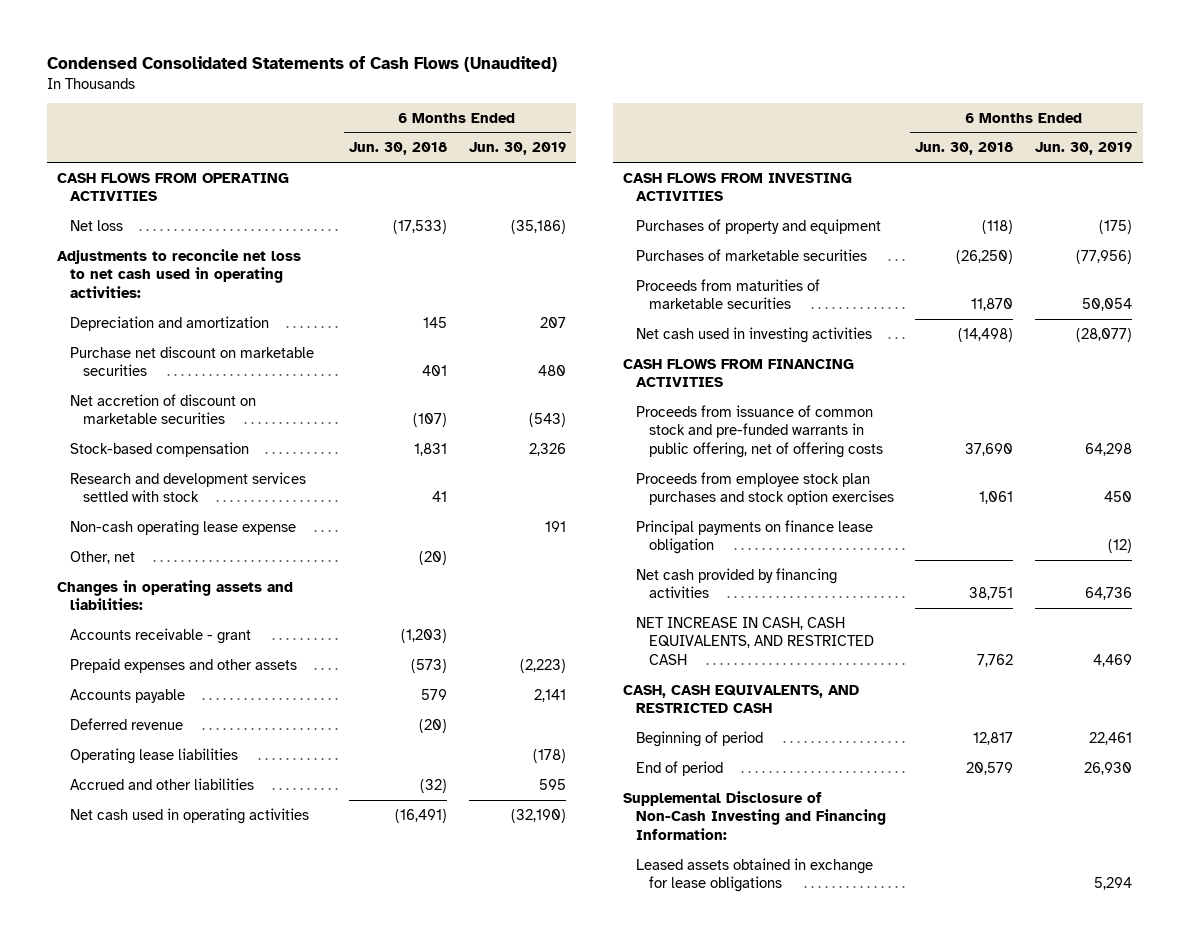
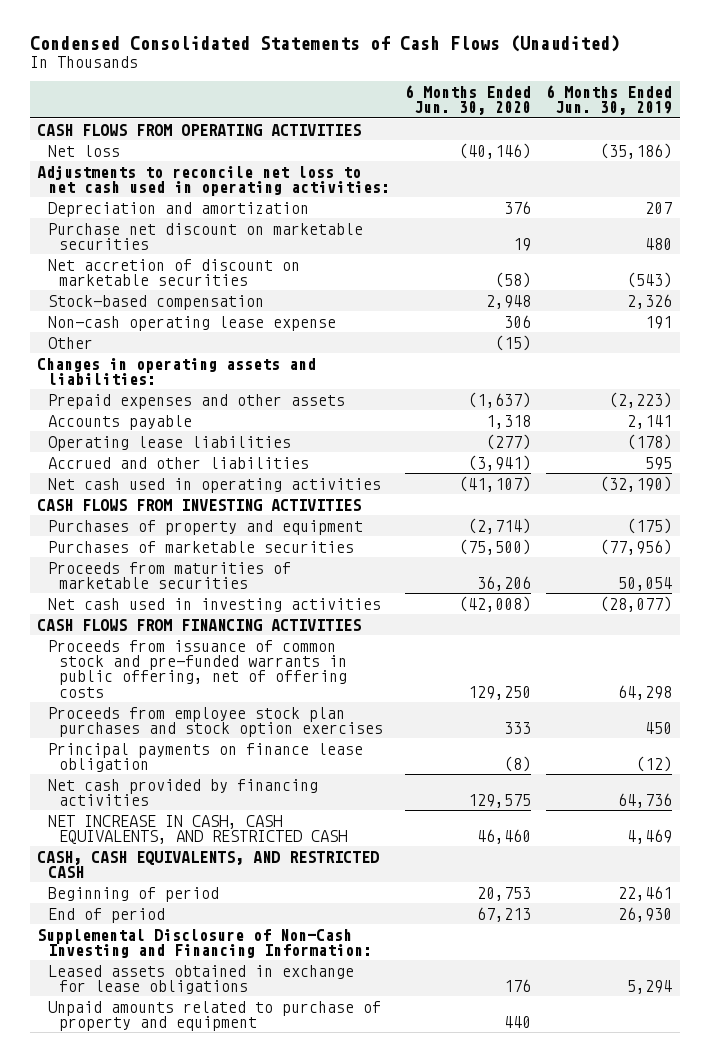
- | 6 Months Ended Jun. 30, 2018 | 6 Months Ended Jun. 30, 2019
+ | 6 Months Ended Jun. 30, 2020 | 6 Months Ended Jun. 30, 2019
- Research and development services settled with stock | 41 |
- Other, net | (20) |
+ Other | (15) |
- Accounts receivable - grant | (1,203) |
- Deferred revenue | (20) |
+ Unpaid amounts related to purchase of property and equipment | 440 |

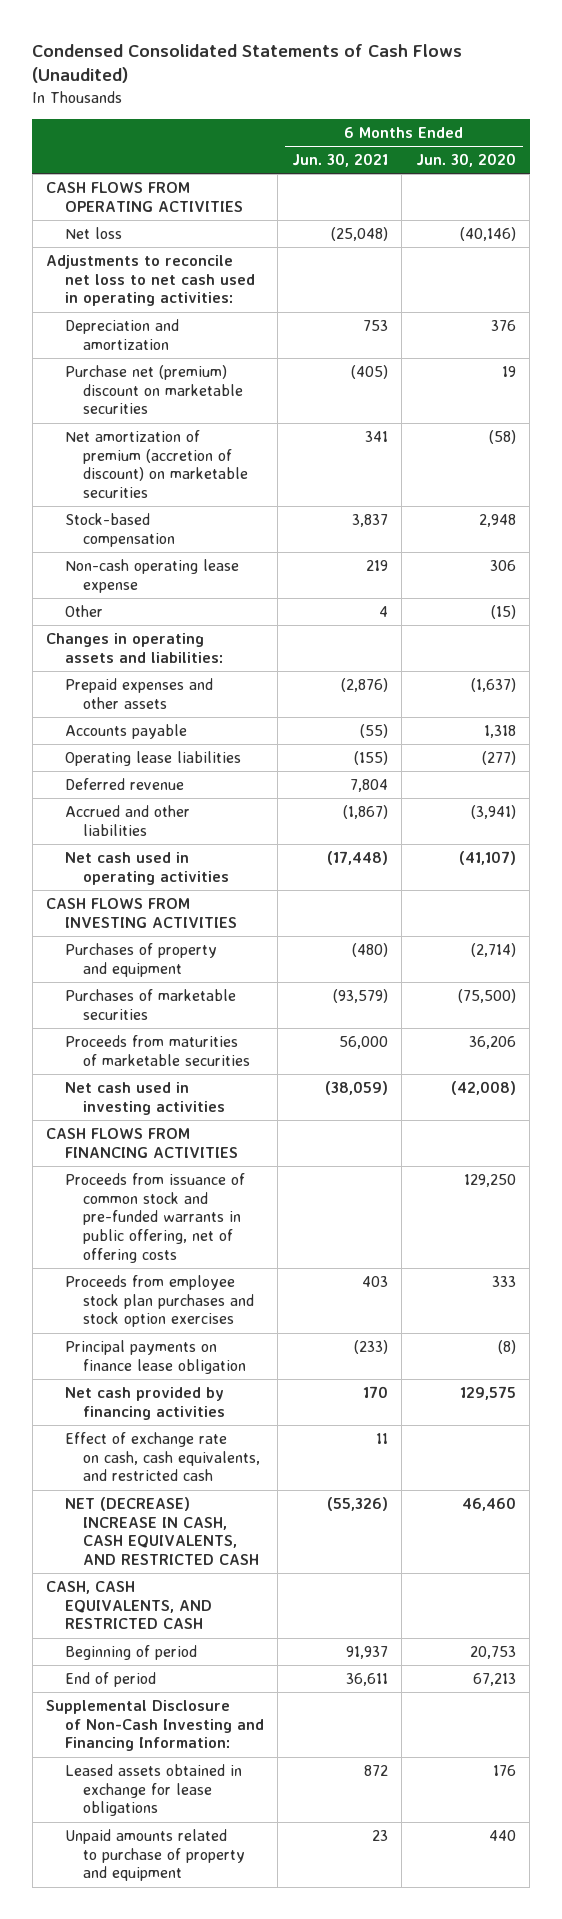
- | 6 Months Ended Jun. 30, 2020 | 6 Months Ended Jun. 30, 2019
+ | 6 Months Ended Jun. 30, 2021 | 6 Months Ended Jun. 30, 2020
- Purchase net discount on marketable securities | 19 | 480
- Net accretion of discount on marketable securities | (58) | (543)
+ Purchase net (premium) discount on marketable securities | (405) | 19
+ Net amortization of premium (accretion of discount) on marketable securities | 341 | (58)
+ Deferred revenue | 7,804 |
- NET INCREASE IN CASH, CASH EQUIVALENTS, AND RESTRICTED CASH | 46,460 | 4,469
+ Effect of exchange rate on cash, cash equivalents, and restricted cash | 11 |
+ NET (DECREASE) INCREASE IN CASH, CASH EQUIVALENTS, AND RESTRICTED CASH | (55,326) | 46,460

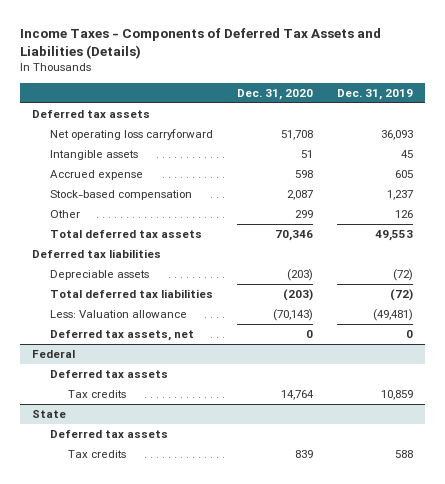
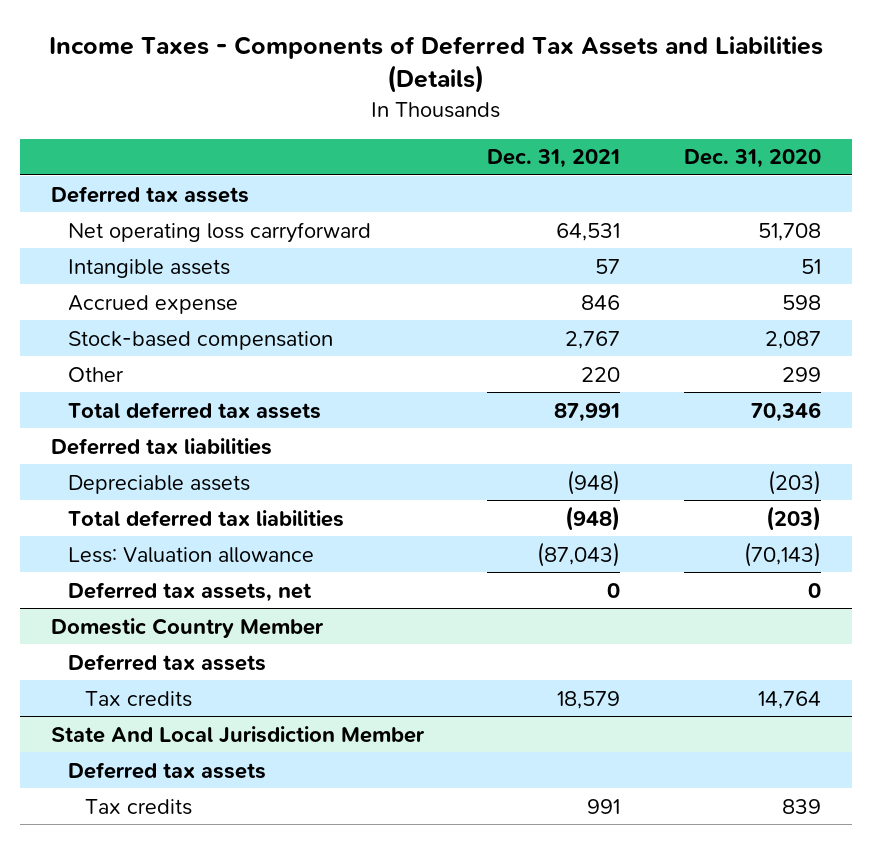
- | Dec. 31, 2020 | Dec. 31, 2019
+ | Dec. 31, 2021 | Dec. 31, 2020
- Federal
+ Domestic Country Member
- State
+ State And Local Jurisdiction Member

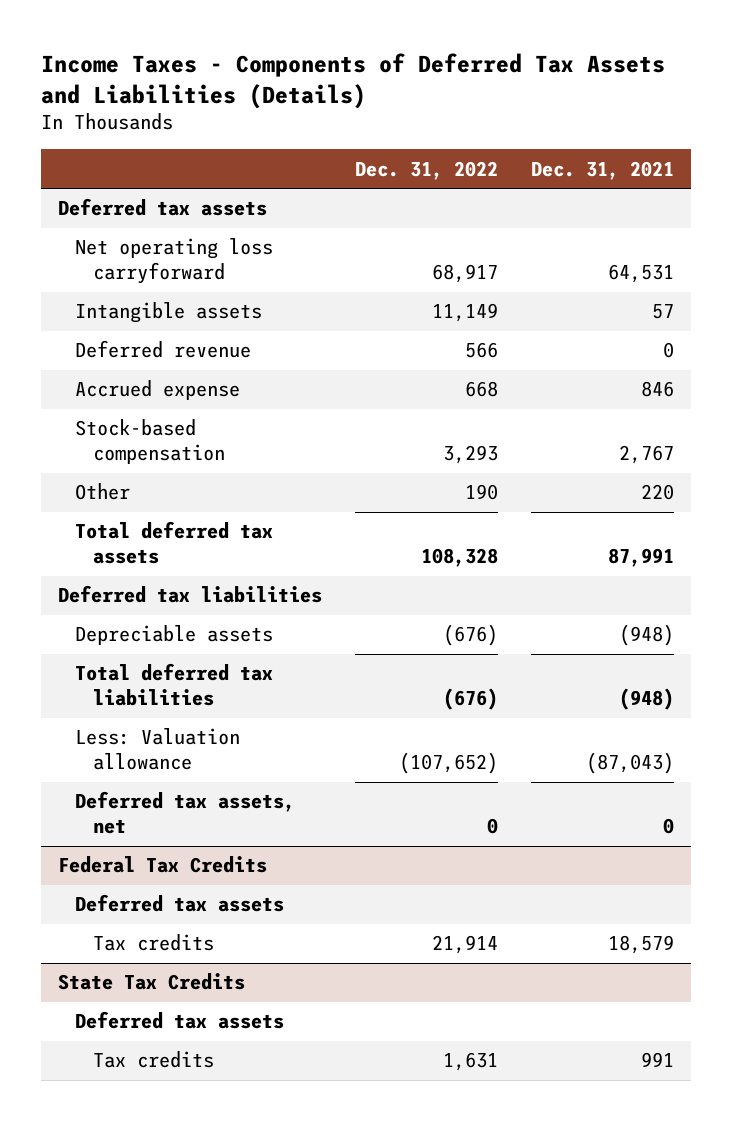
- | Dec. 31, 2021 | Dec. 31, 2020
+ | Dec. 31, 2022 | Dec. 31, 2021
+ Deferred revenue | 566 | 0
- Domestic Country Member
+ Federal Tax Credits
- State And Local Jurisdiction Member
+ State Tax Credits

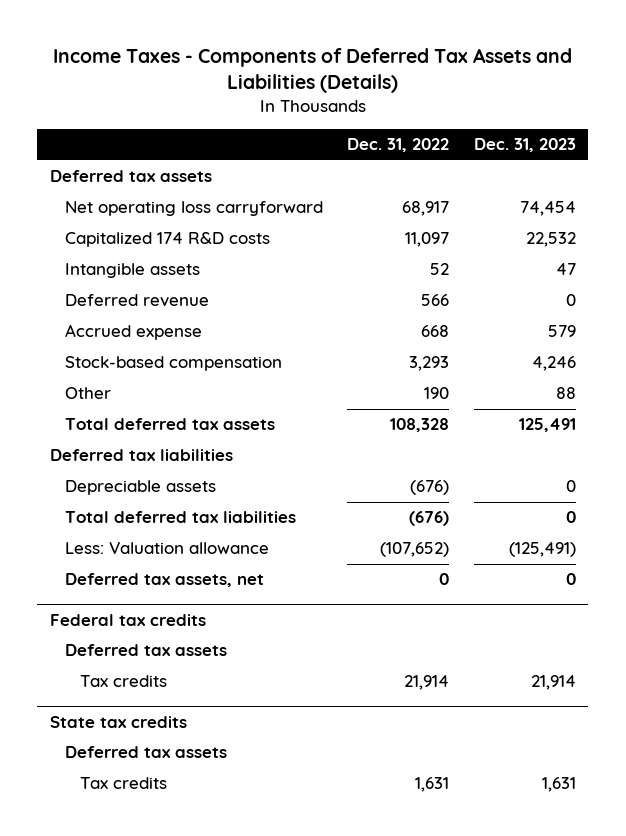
- | Dec. 31, 2022 | Dec. 31, 2021
+ | Dec. 31, 2022 | Dec. 31, 2023
- Intangible assets | 11,149 | 57
+ Capitalized 174 R&D costs | 11,097 | 22,532
+ Intangible assets | 52 | 47
- Federal Tax Credits
+ Federal tax credits
- State Tax Credits
+ State tax credits

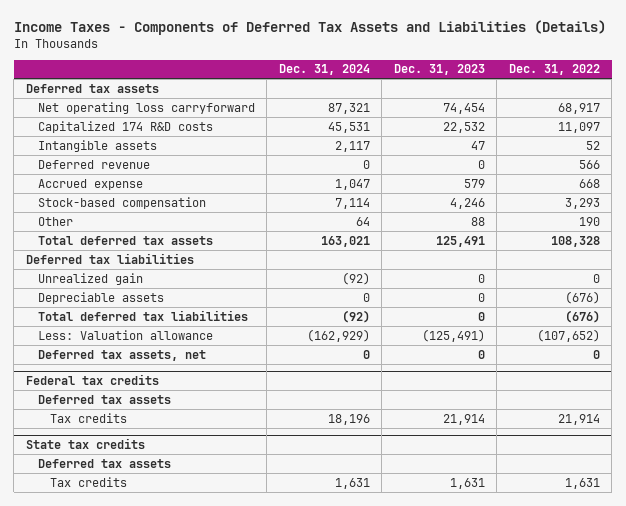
- | Dec. 31, 2022 | Dec. 31, 2023
+ | Dec. 31, 2024 | Dec. 31, 2023 | Dec. 31, 2022
+ Unrealized gain | (92) | 0 | 0

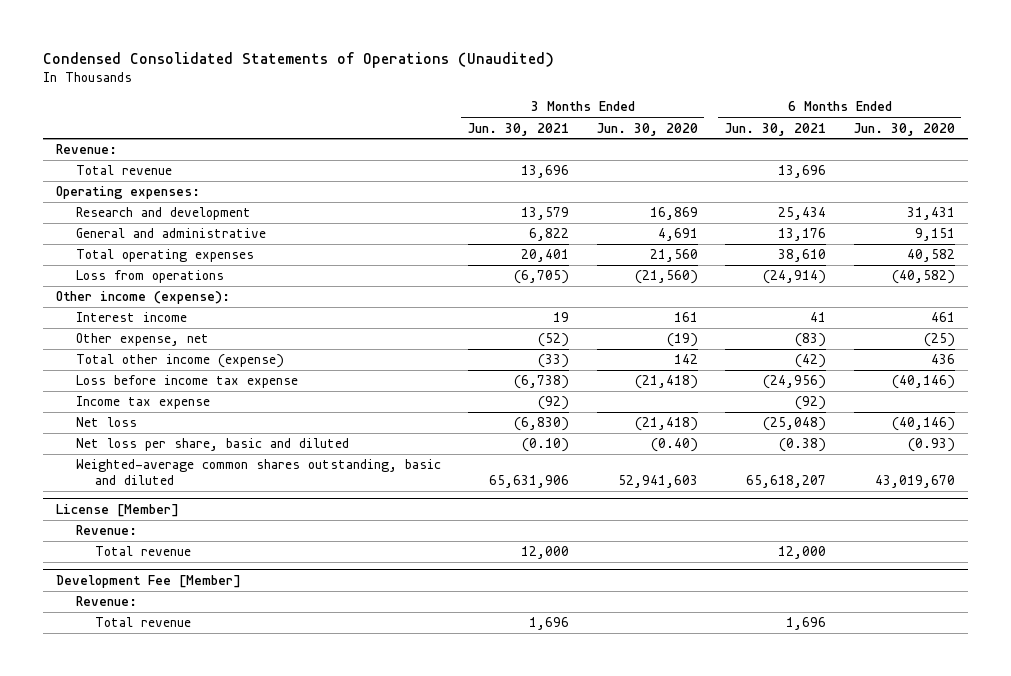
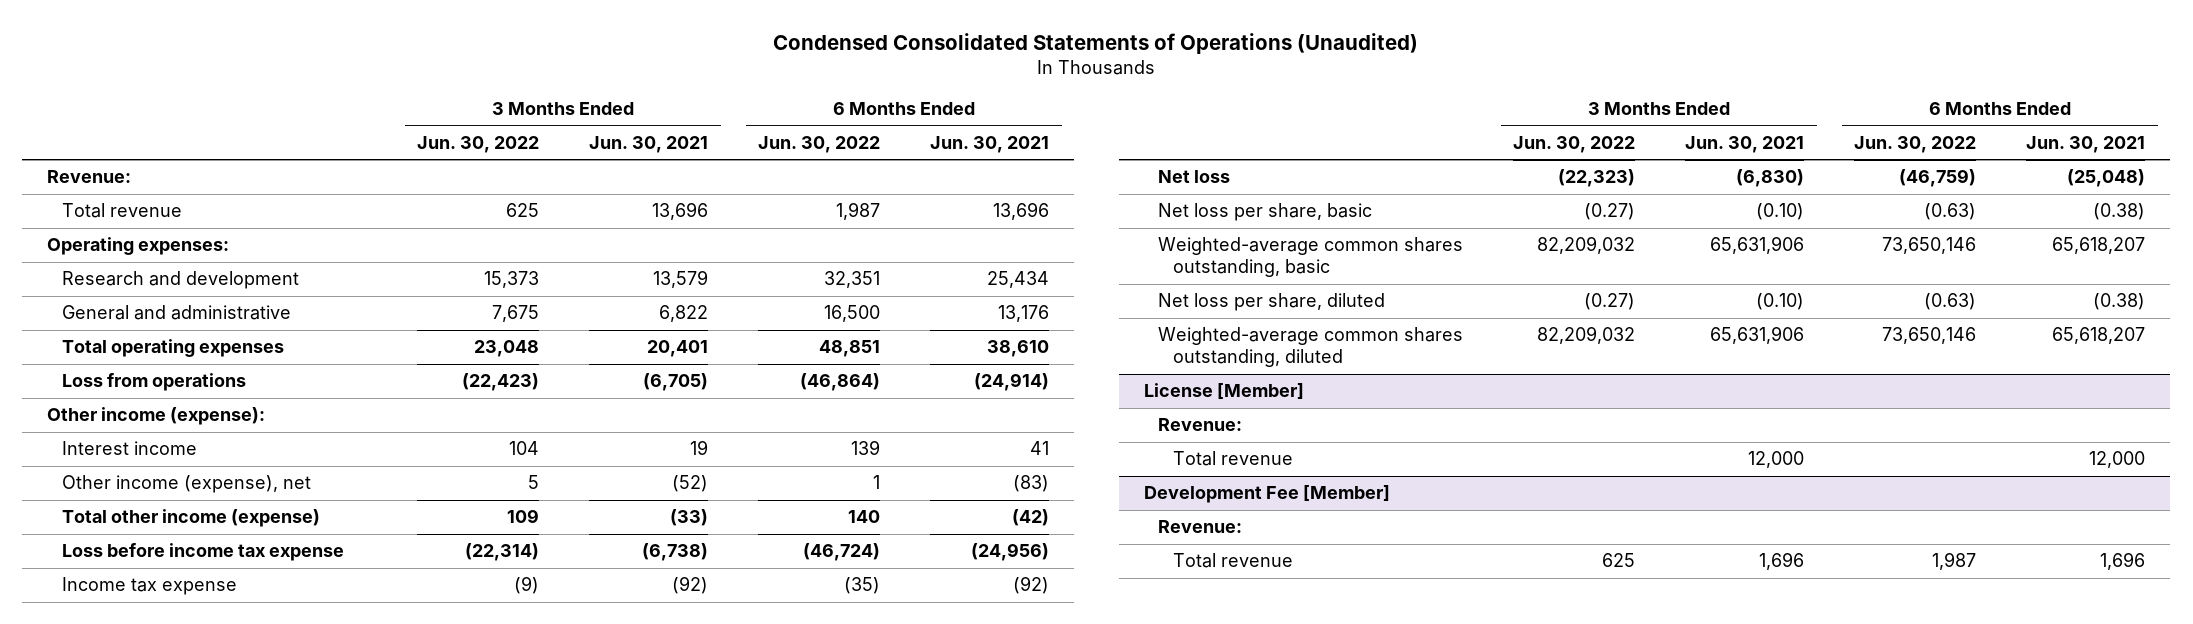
- | 3 Months Ended Jun. 30, 2021 | 3 Months Ended Jun. 30, 2020 | 6 Months Ended Jun. 30, 2021 | 6 Months Ended Jun. 30, 2020
+ | 3 Months Ended Jun. 30, 2022 | 3 Months Ended Jun. 30, 2021 | 6 Months Ended Jun. 30, 2022 | 6 Months Ended Jun. 30, 2021
- Other expense, net | (52) | (19) | (83) | (25)
+ Other income (expense), net | 5 | (52) | 1 | (83)
- Net loss per share, basic and diluted | (0.10) | (0.40) | (0.38) | (0.93)
- Weighted-average common shares outstanding, basic and diluted | 65,631,906 | 52,941,603 | 65,618,207 | 43,019,670
+ Net loss per share, basic | (0.27) | (0.10) | (0.63) | (0.38)
+ Weighted-average common shares outstanding, basic | 82,209,032 | 65,631,906 | 73,650,146 | 65,618,207
+ Net loss per share, diluted | (0.27) | (0.10) | (0.63) | (0.38)
+ Weighted-average common shares outstanding, diluted | 82,209,032 | 65,631,906 | 73,650,146 | 65,618,207

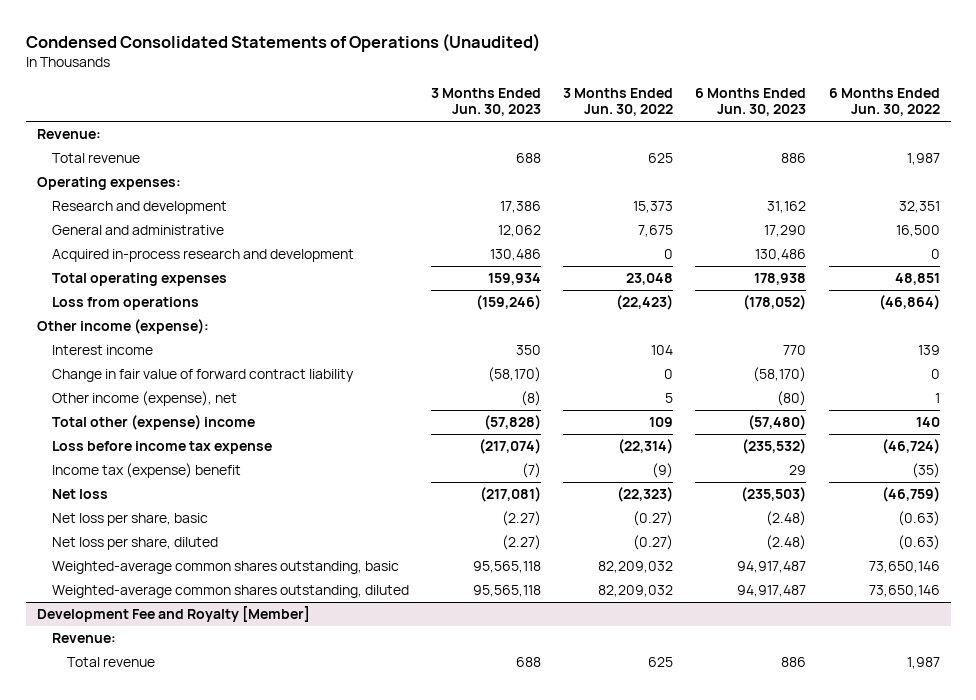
- | 3 Months Ended Jun. 30, 2022 | 3 Months Ended Jun. 30, 2021 | 6 Months Ended Jun. 30, 2022 | 6 Months Ended Jun. 30, 2021
+ | 3 Months Ended Jun. 30, 2023 | 3 Months Ended Jun. 30, 2022 | 6 Months Ended Jun. 30, 2023 | 6 Months Ended Jun. 30, 2022
+ Acquired in-process research and development | 130,486 | 0 | 130,486 | 0
+ Change in fair value of forward contract liability | (58,170) | 0 | (58,170) | 0
- Total other income (expense) | 109 | (33) | 140 | (42)
+ Total other (expense) income | (57,828) | 109 | (57,480) | 140
- Income tax expense | (9) | (92) | (35) | (92)
+ Income tax (expense) benefit | (7) | (9) | 29 | (35)
moved down: Weighted-average common shares outstanding, basic | 95,565,118 | 82,209,032 | 94,917,487 | 73,650,146
- License [Member]
- Revenue:
- Total revenue | | 12,000 | | 12,000
- Development Fee [Member]
+ Development Fee and Royalty [Member]

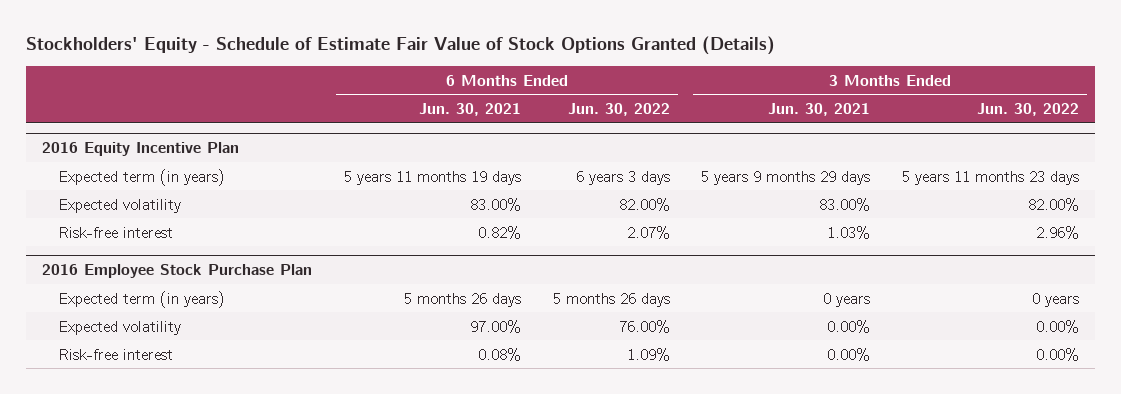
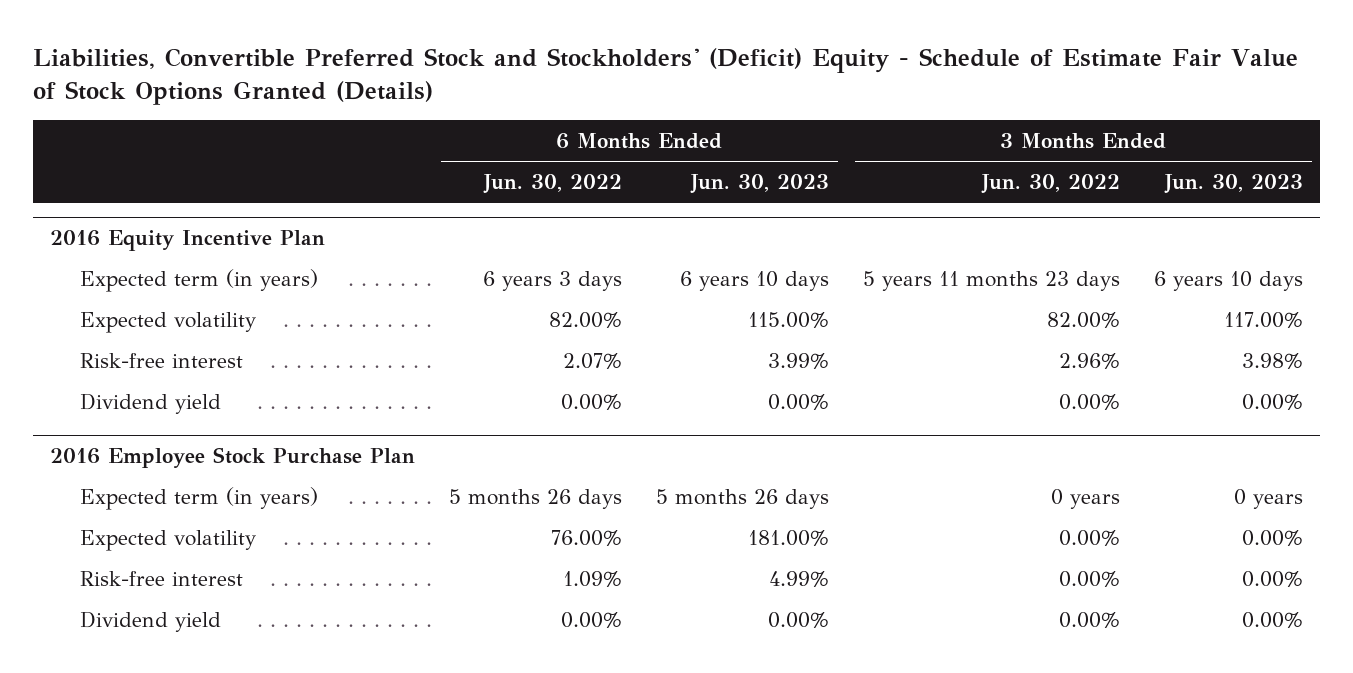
- Stockholders' Equity - Schedule of Estimate Fair Value of Stock Options Granted (Details)
+ Liabilities, Convertible Preferred Stock and Stockholders' (Deficit) Equity - Schedule of Estimate Fair Value of Stock Options Granted (Details)
- | 6 Months Ended Jun. 30, 2021 | 6 Months Ended Jun. 30, 2022 | 3 Months Ended Jun. 30, 2021 | 3 Months Ended Jun. 30, 2022
+ | 6 Months Ended Jun. 30, 2022 | 6 Months Ended Jun. 30, 2023 | 3 Months Ended Jun. 30, 2022 | 3 Months Ended Jun. 30, 2023
@ 2016 Equity Incentive Plan
+ Dividend yield | 0.00% | 0.00% | 0.00% | 0.00%
@ 2016 Employee Stock Purchase Plan
+ Dividend yield | 0.00% | 0.00% | 0.00% | 0.00%

